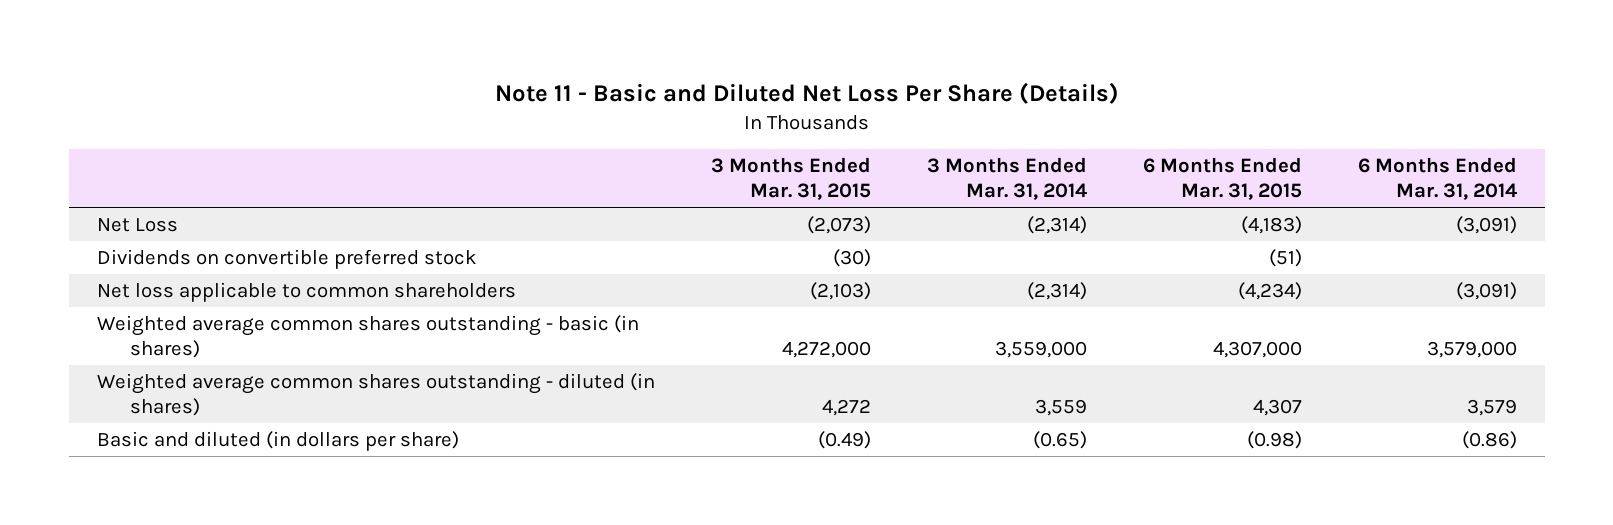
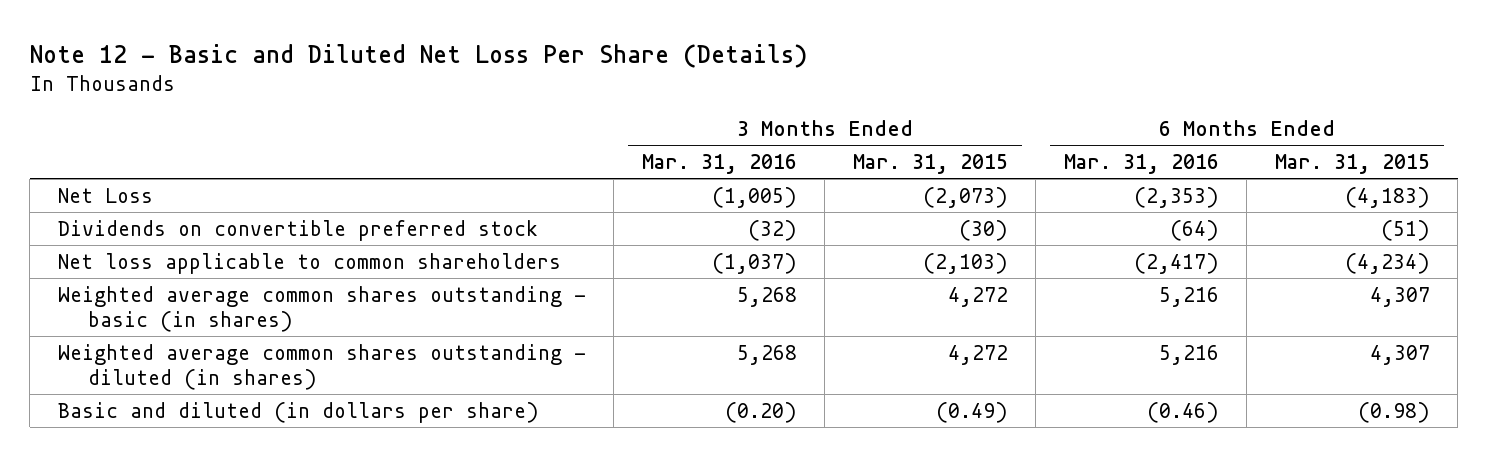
- Note 11 - Basic and Diluted Net Loss Per Share (Details)
+ Note 12 - Basic and Diluted Net Loss Per Share (Details)
- | 3 Months Ended Mar. 31, 2015 | 3 Months Ended Mar. 31, 2014 | 6 Months Ended Mar. 31, 2015 | 6 Months Ended Mar. 31, 2014
+ | 3 Months Ended Mar. 31, 2016 | 3 Months Ended Mar. 31, 2015 | 6 Months Ended Mar. 31, 2016 | 6 Months Ended Mar. 31, 2015
- Weighted average common shares outstanding - basic (in shares) | 4,272,000 | 3,559,000 | 4,307,000 | 3,579,000
+ Weighted average common shares outstanding - basic (in shares) | 5,268 | 4,272 | 5,216 | 4,307

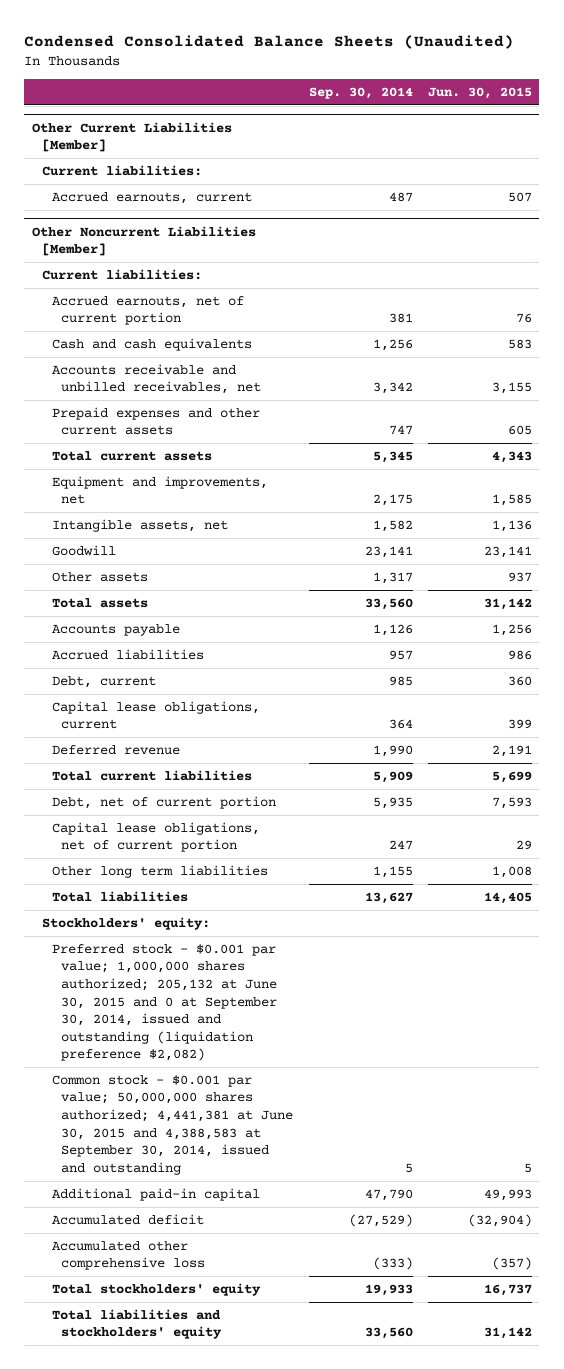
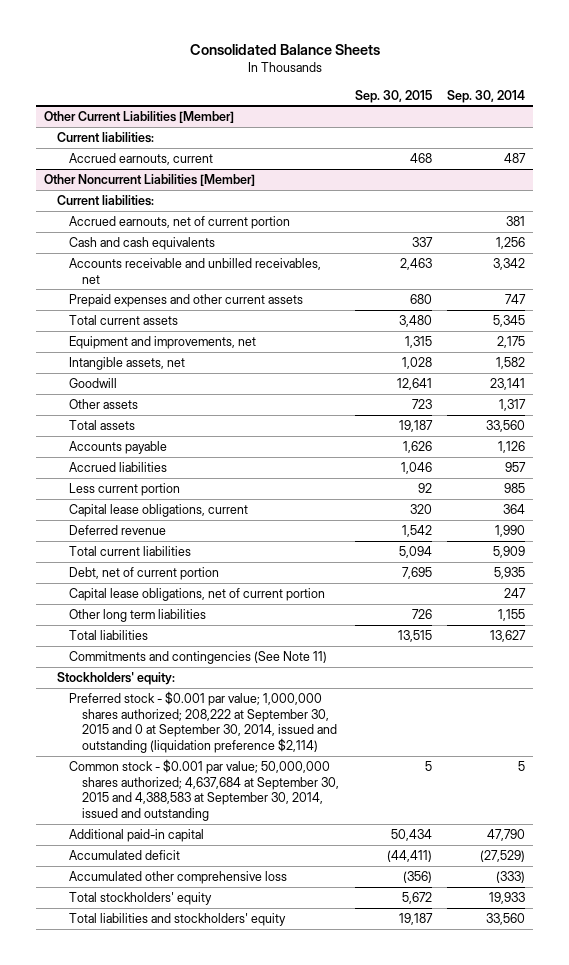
- Condensed Consolidated Balance Sheets (Unaudited)
+ Consolidated Balance Sheets
- | Sep. 30, 2014 | Jun. 30, 2015
+ | Sep. 30, 2015 | Sep. 30, 2014
@ Other Noncurrent Liabilities [Member]
- Debt, current | 985 | 360
+ Less current portion | 92 | 985
+ Commitments and contingencies (See Note 11)
- Preferred stock - $0.001 par value; 1,000,000 shares authorized; 205,132 at June 30, 2015 and 0 at September 30, 2014, issued and outstanding (liquidation preference $2,082)
- Common stock - $0.001 par value; 50,000,000 shares authorized; 4,441,381 at June 30, 2015 and 4,388,583 at September 30, 2014, issued and outstanding | 5 | 5
+ Preferred stock - $0.001 par value; 1,000,000 shares authorized; 208,222 at September 30, 2015 and 0 at September 30, 2014, issued and outstanding (liquidation preference $2,114)
+ Common stock - $0.001 par value; 50,000,000 shares authorized; 4,637,684 at September 30, 2015 and 4,388,583 at September 30, 2014, issued and outstanding | 5 | 5

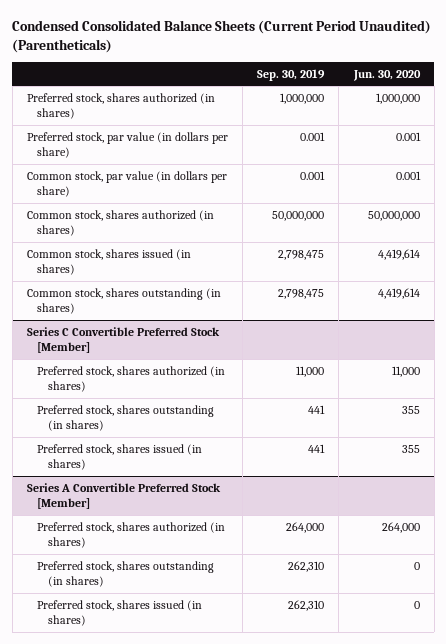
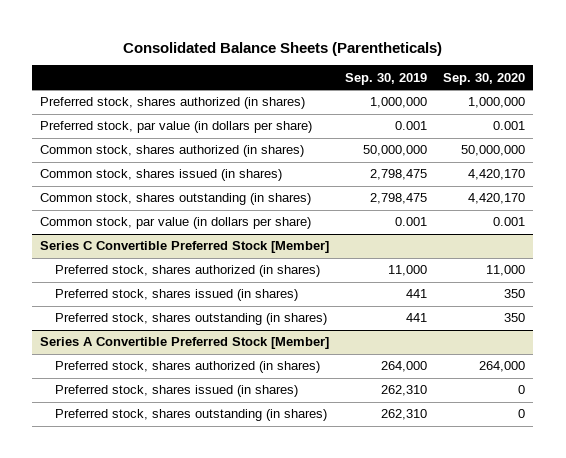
- Condensed Consolidated Balance Sheets (Current Period Unaudited) (Parentheticals)
+ Consolidated Balance Sheets (Parentheticals)
- | Sep. 30, 2019 | Jun. 30, 2020
+ | Sep. 30, 2019 | Sep. 30, 2020
moved down: Common stock, par value (in dollars per share) | 0.001 | 0.001
@ Series C Convertible Preferred Stock [Member]
moved down: Preferred stock, shares outstanding (in shares) | 441 | 350
@ Series A Convertible Preferred Stock [Member]
moved down: Preferred stock, shares outstanding (in shares) | 262,310 | 0

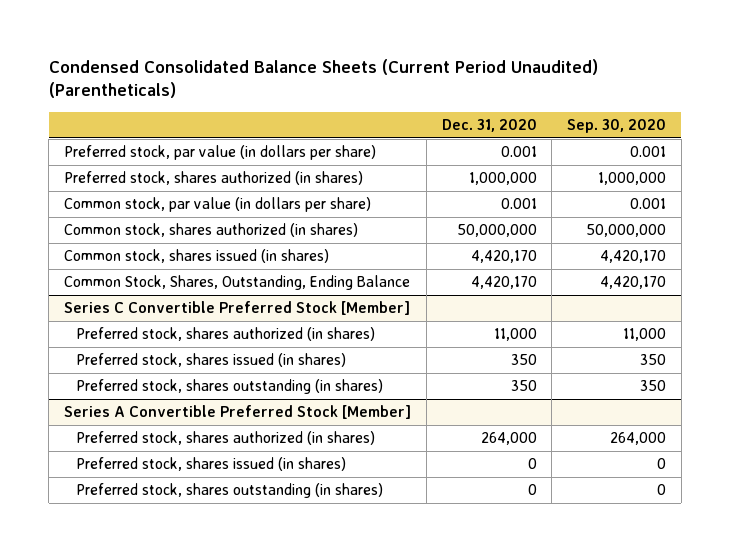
- Consolidated Balance Sheets (Parentheticals)
+ Condensed Consolidated Balance Sheets (Current Period Unaudited) (Parentheticals)
- | Sep. 30, 2019 | Sep. 30, 2020
+ | Dec. 31, 2020 | Sep. 30, 2020
moved down: Preferred stock, shares authorized (in shares) | 1,000,000 | 1,000,000
moved up: Common stock, par value (in dollars per share) | 0.001 | 0.001
- Common stock, shares outstanding (in shares) | 2,798,475 | 4,420,170
+ Common Stock, Shares, Outstanding, Ending Balance | 4,420,170 | 4,420,170

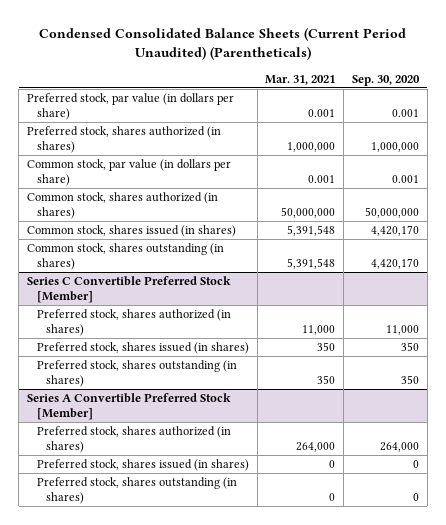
- | Dec. 31, 2020 | Sep. 30, 2020
+ | Mar. 31, 2021 | Sep. 30, 2020
- Common Stock, Shares, Outstanding, Ending Balance | 4,420,170 | 4,420,170
+ Common stock, shares outstanding (in shares) | 5,391,548 | 4,420,170

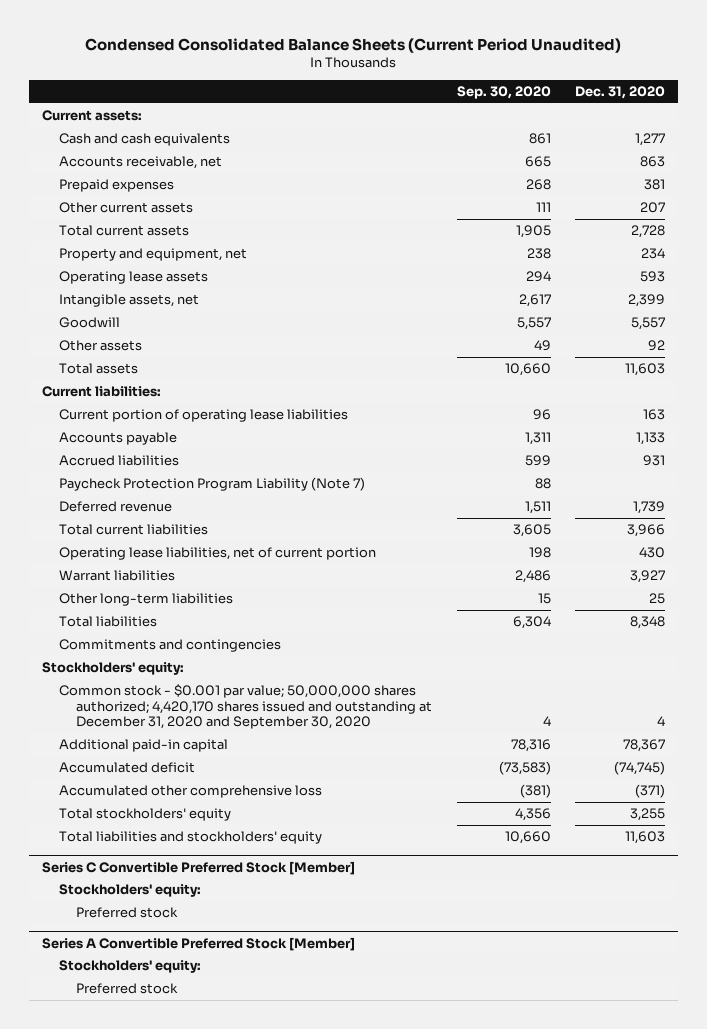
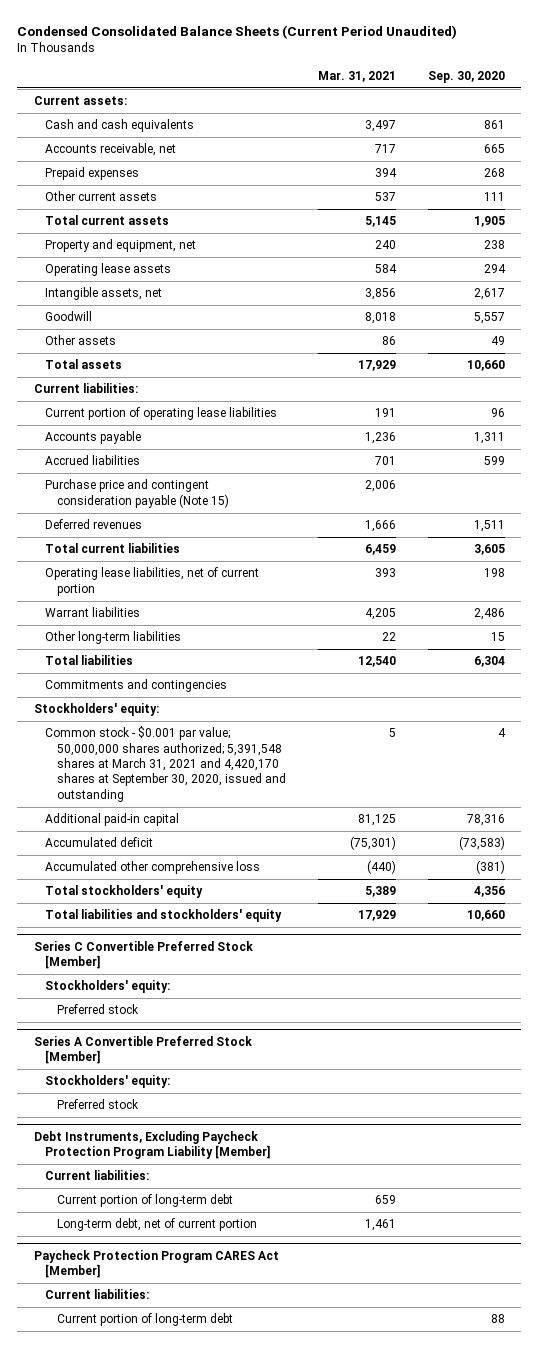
- | Sep. 30, 2020 | Dec. 31, 2020
+ | Mar. 31, 2021 | Sep. 30, 2020
- Paycheck Protection Program Liability (Note 7) | 88 |
- Deferred revenue | 1,511 | 1,739
+ Purchase price and contingent consideration payable (Note 15) | 2,006 |
+ Deferred revenues | 1,666 | 1,511
- Common stock - $0.001 par value; 50,000,000 shares authorized; 4,420,170 shares issued and outstanding at December 31, 2020 and September 30, 2020 | 4 | 4
+ Common stock - $0.001 par value; 50,000,000 shares authorized; 5,391,548 shares at March 31, 2021 and 4,420,170 shares at September 30, 2020, issued and outstanding | 5 | 4
+ Debt Instruments, Excluding Paycheck Protection Program Liability [Member]
+ Current liabilities:
+ Current portion of long-term debt | 659 |
+ Long-term debt, net of current portion | 1,461 |
+ Paycheck Protection Program CARES Act [Member]
+ Current liabilities:
+ Current portion of long-term debt | | 88

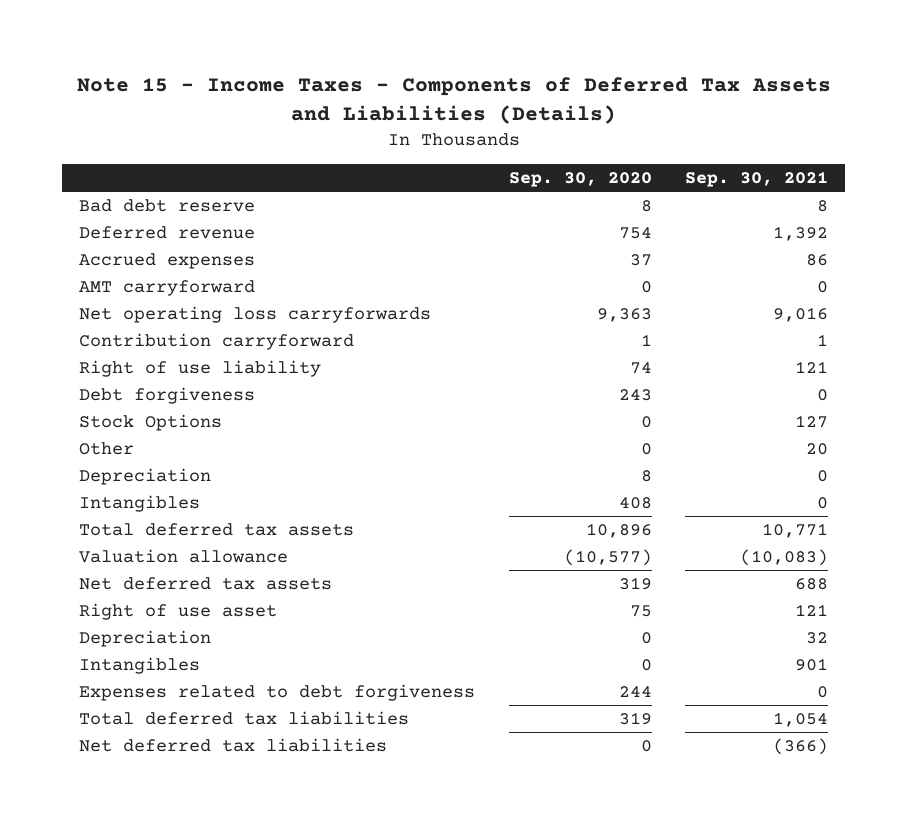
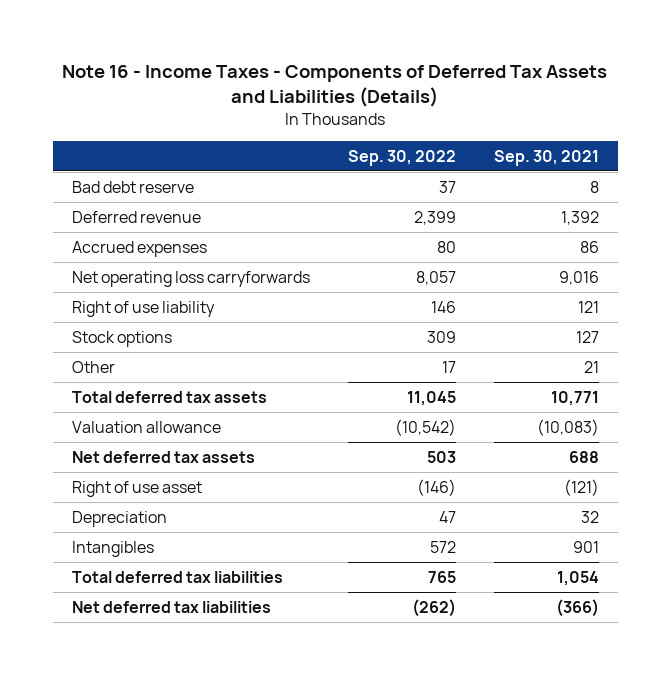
- Note 15 - Income Taxes - Components of Deferred Tax Assets and Liabilities (Details)
+ Note 16 - Income Taxes - Components of Deferred Tax Assets and Liabilities (Details)
- | Sep. 30, 2020 | Sep. 30, 2021
+ | Sep. 30, 2022 | Sep. 30, 2021
- AMT carryforward | 0 | 0
- Contribution carryforward | 1 | 1
- Debt forgiveness | 243 | 0
- Stock Options | 0 | 127
- Other | 0 | 20
- Depreciation | 8 | 0
- Intangibles | 408 | 0
+ Stock options | 309 | 127
+ Other | 17 | 21
- Right of use asset | 75 | 121
+ Right of use asset | (146) | (121)
- Expenses related to debt forgiveness | 244 | 0

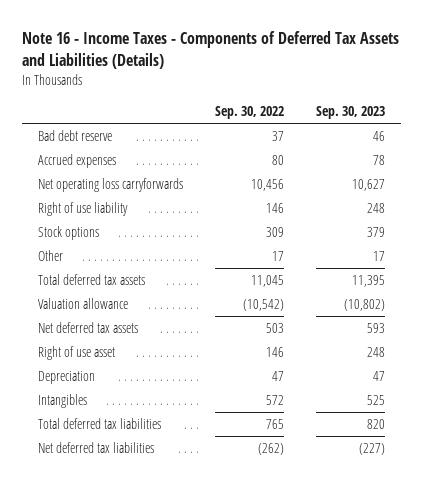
- | Sep. 30, 2022 | Sep. 30, 2021
+ | Sep. 30, 2022 | Sep. 30, 2023
- Deferred revenue | 2,399 | 1,392
- Net operating loss carryforwards | 8,057 | 9,016
+ Net operating loss carryforwards | 10,456 | 10,627
- Right of use asset | (146) | (121)
+ Right of use asset | 146 | 248

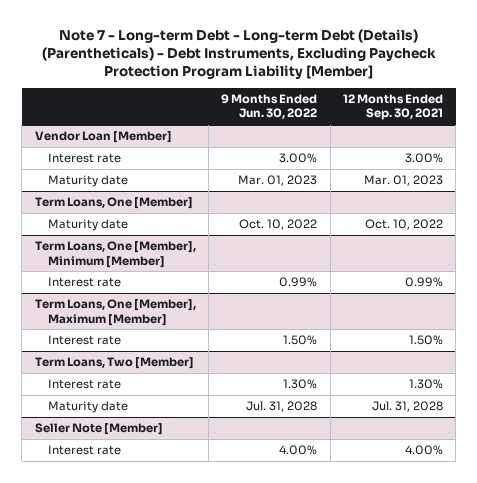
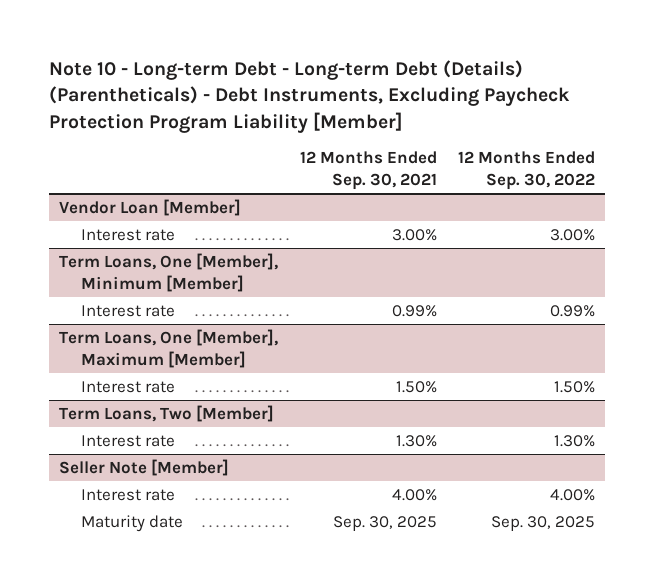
- Note 7 - Long-term Debt - Long-term Debt (Details) (Parentheticals) - Debt Instruments, Excluding Paycheck Protection Program Liability [Member]
+ Note 10 - Long-term Debt - Long-term Debt (Details) (Parentheticals) - Debt Instruments, Excluding Paycheck Protection Program Liability [Member]
- | 9 Months Ended Jun. 30, 2022 | 12 Months Ended Sep. 30, 2021
+ | 12 Months Ended Sep. 30, 2021 | 12 Months Ended Sep. 30, 2022
@ Vendor Loan [Member]
- Maturity date | Mar. 01, 2023 | Mar. 01, 2023
- Term Loans, One [Member]
- Maturity date | Oct. 10, 2022 | Oct. 10, 2022
@ Term Loans, Two [Member]
- Maturity date | Jul. 31, 2028 | Jul. 31, 2028
@ Seller Note [Member]
+ Maturity date | Sep. 30, 2025 | Sep. 30, 2025

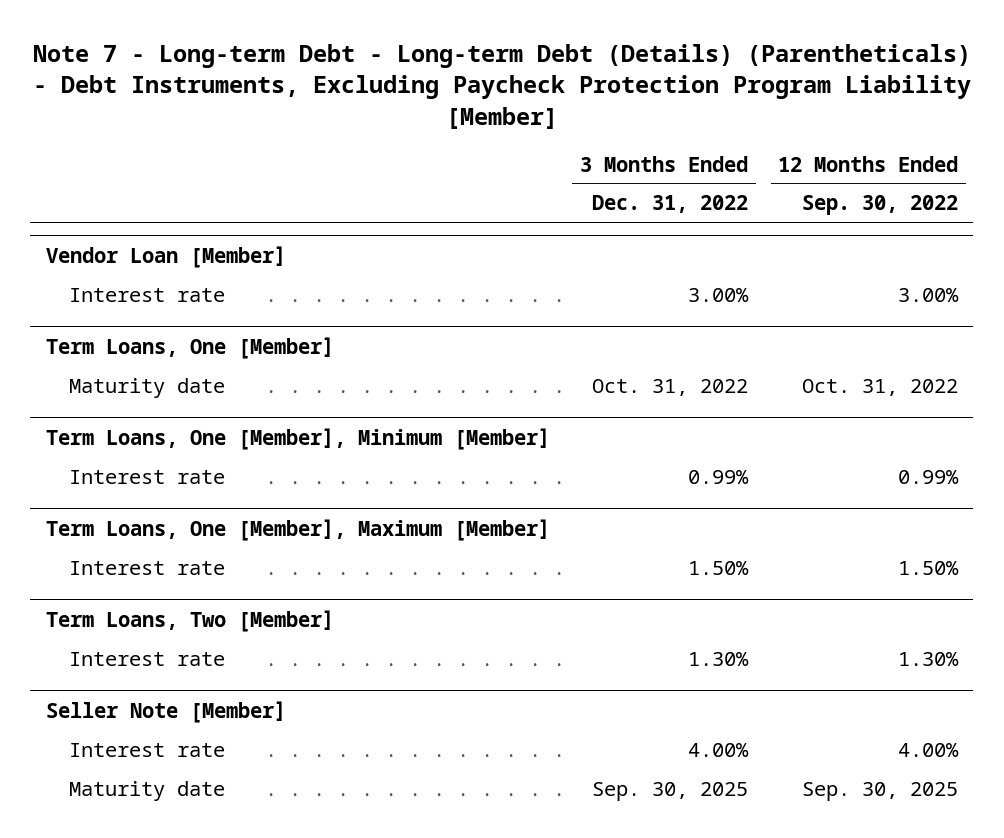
- Note 10 - Long-term Debt - Long-term Debt (Details) (Parentheticals) - Debt Instruments, Excluding Paycheck Protection Program Liability [Member]
+ Note 7 - Long-term Debt - Long-term Debt (Details) (Parentheticals) - Debt Instruments, Excluding Paycheck Protection Program Liability [Member]
- | 12 Months Ended Sep. 30, 2021 | 12 Months Ended Sep. 30, 2022
+ | 3 Months Ended Dec. 31, 2022 | 12 Months Ended Sep. 30, 2022
+ Term Loans, One [Member]
+ Maturity date | Oct. 31, 2022 | Oct. 31, 2022

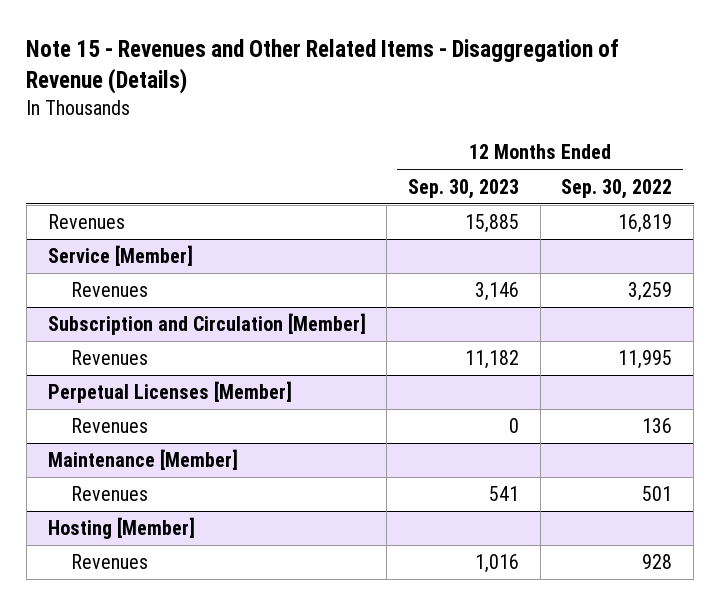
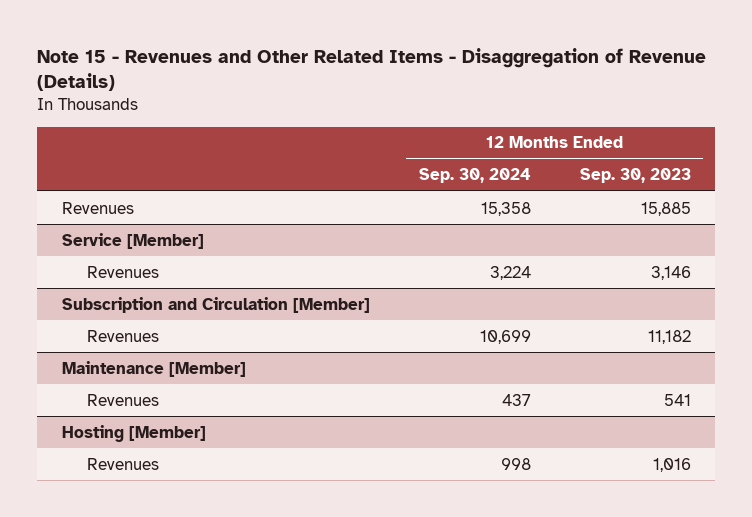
- | 12 Months Ended Sep. 30, 2023 | 12 Months Ended Sep. 30, 2022
+ | 12 Months Ended Sep. 30, 2024 | 12 Months Ended Sep. 30, 2023
- Perpetual Licenses [Member]
- Revenues | 0 | 136

